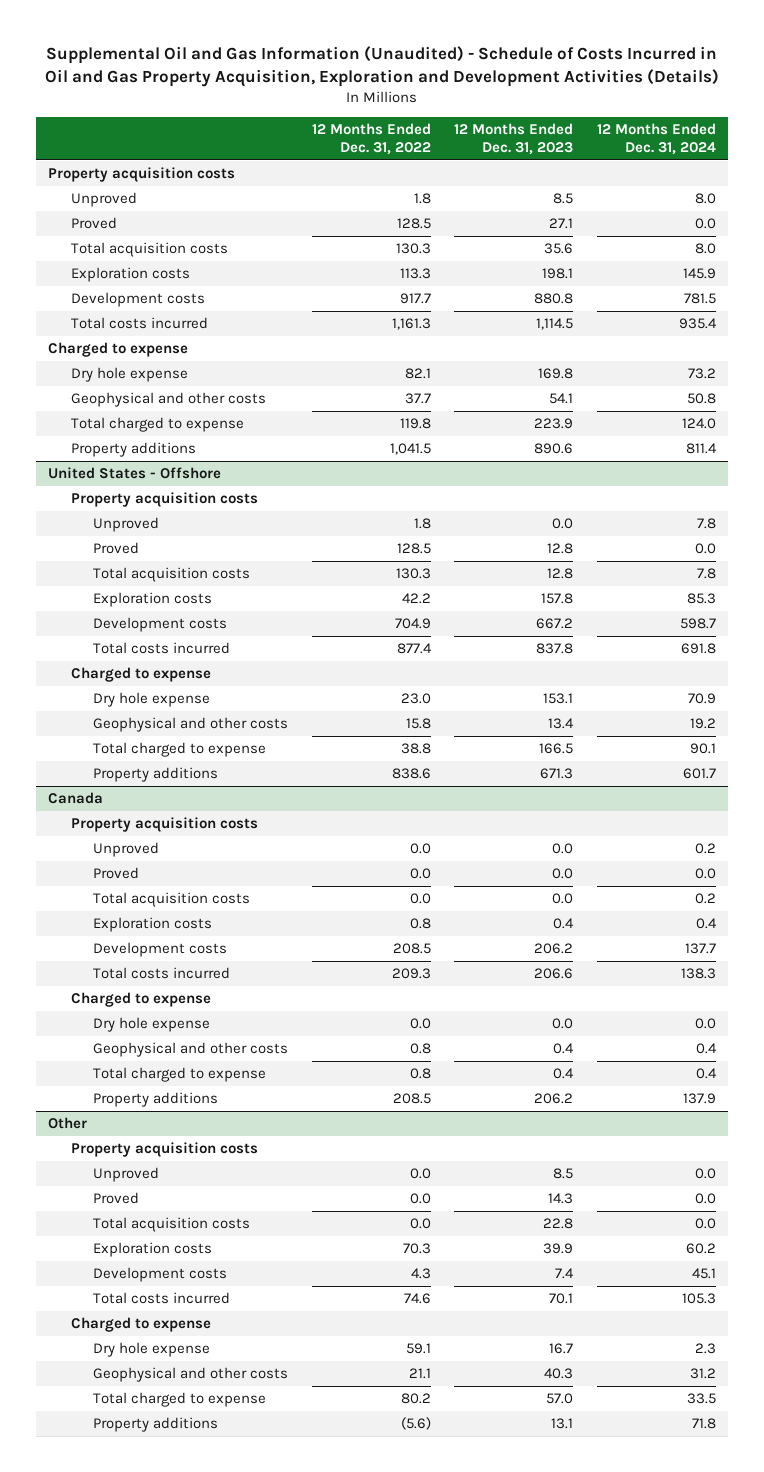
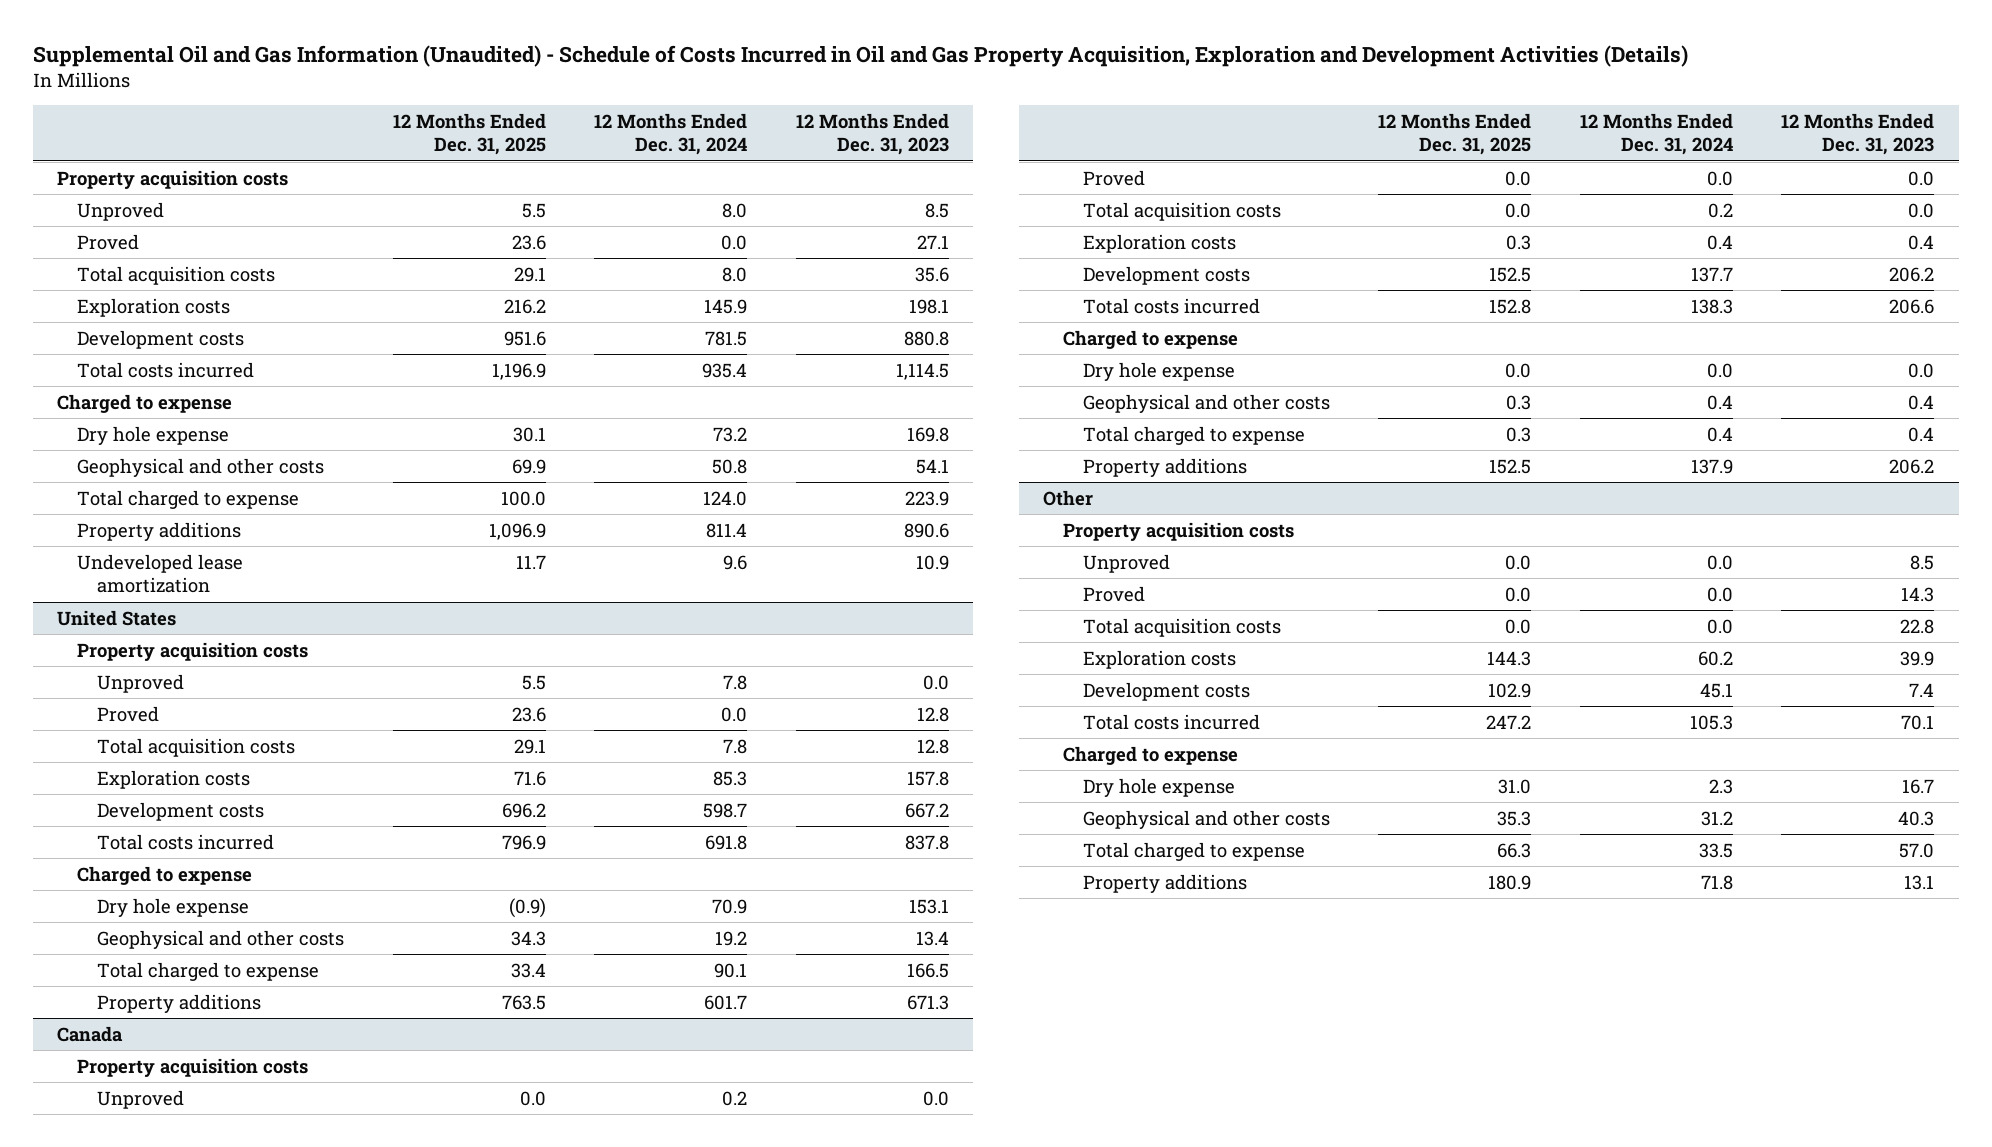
- | 12 Months Ended Dec. 31, 2022 | 12 Months Ended Dec. 31, 2023 | 12 Months Ended Dec. 31, 2024
+ | 12 Months Ended Dec. 31, 2025 | 12 Months Ended Dec. 31, 2024 | 12 Months Ended Dec. 31, 2023
- United States - Offshore
+ Undeveloped lease amortization | 11.7 | 9.6 | 10.9
+ United States

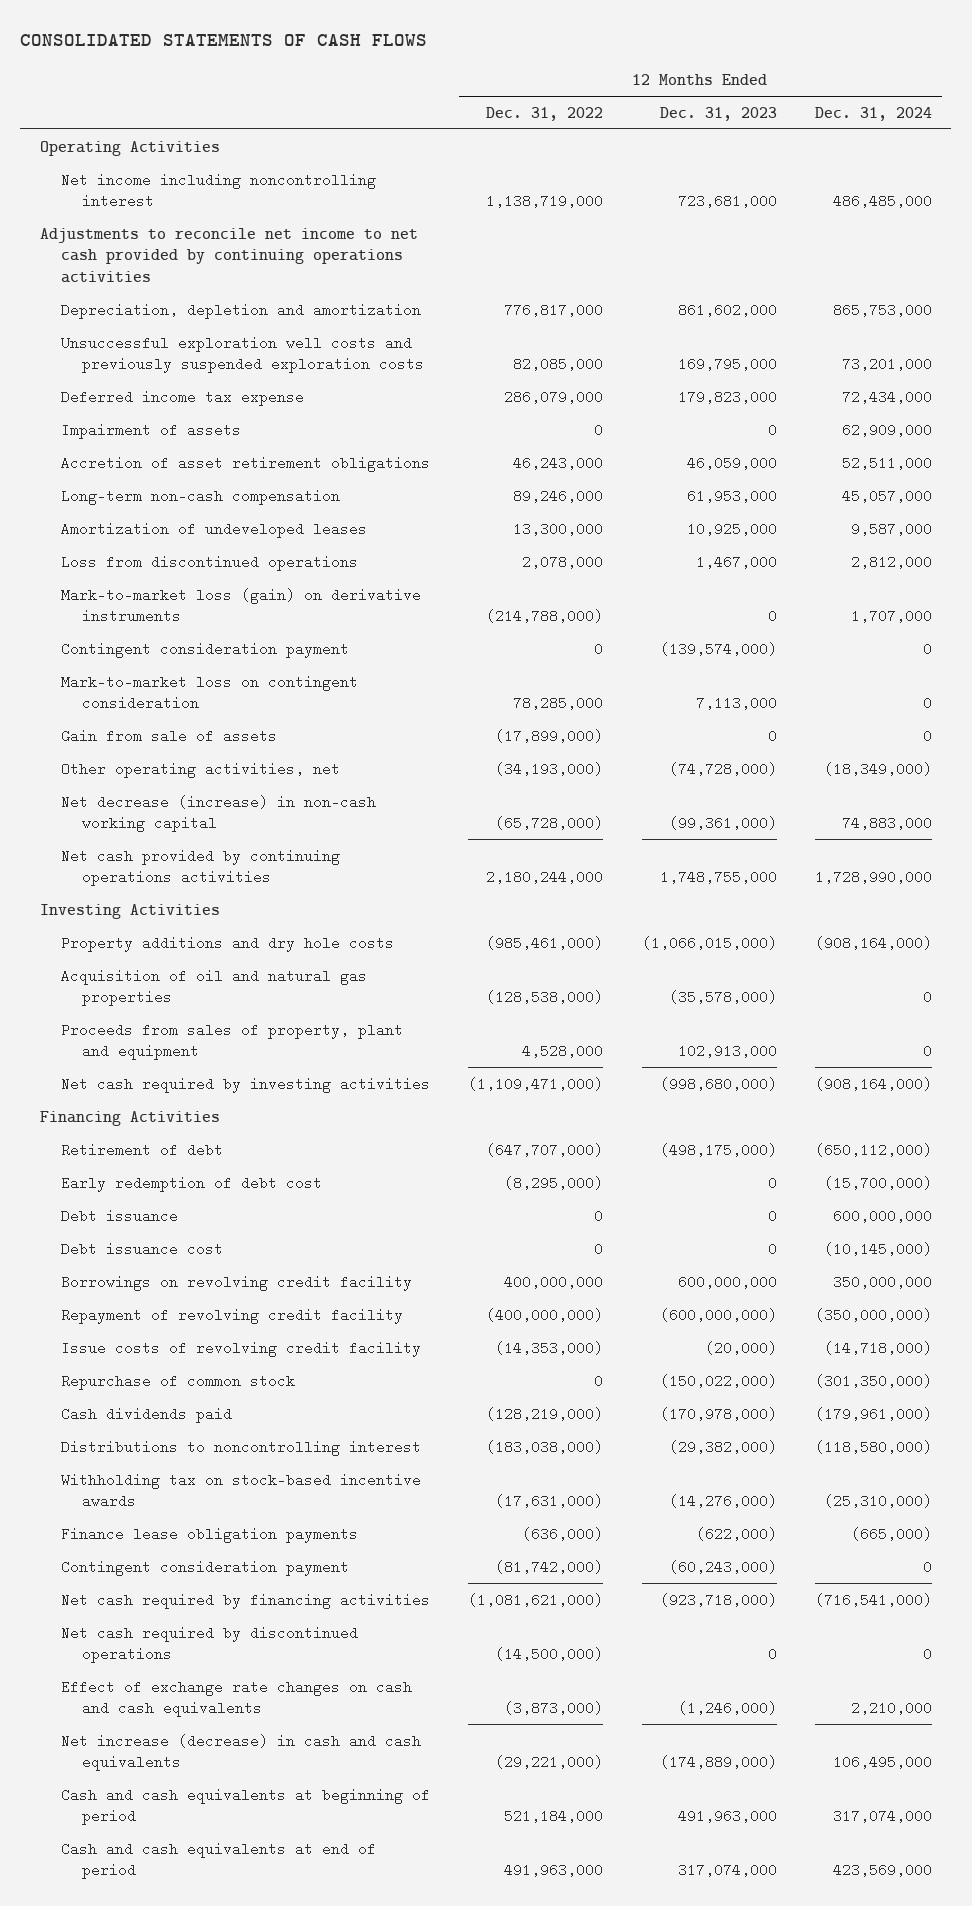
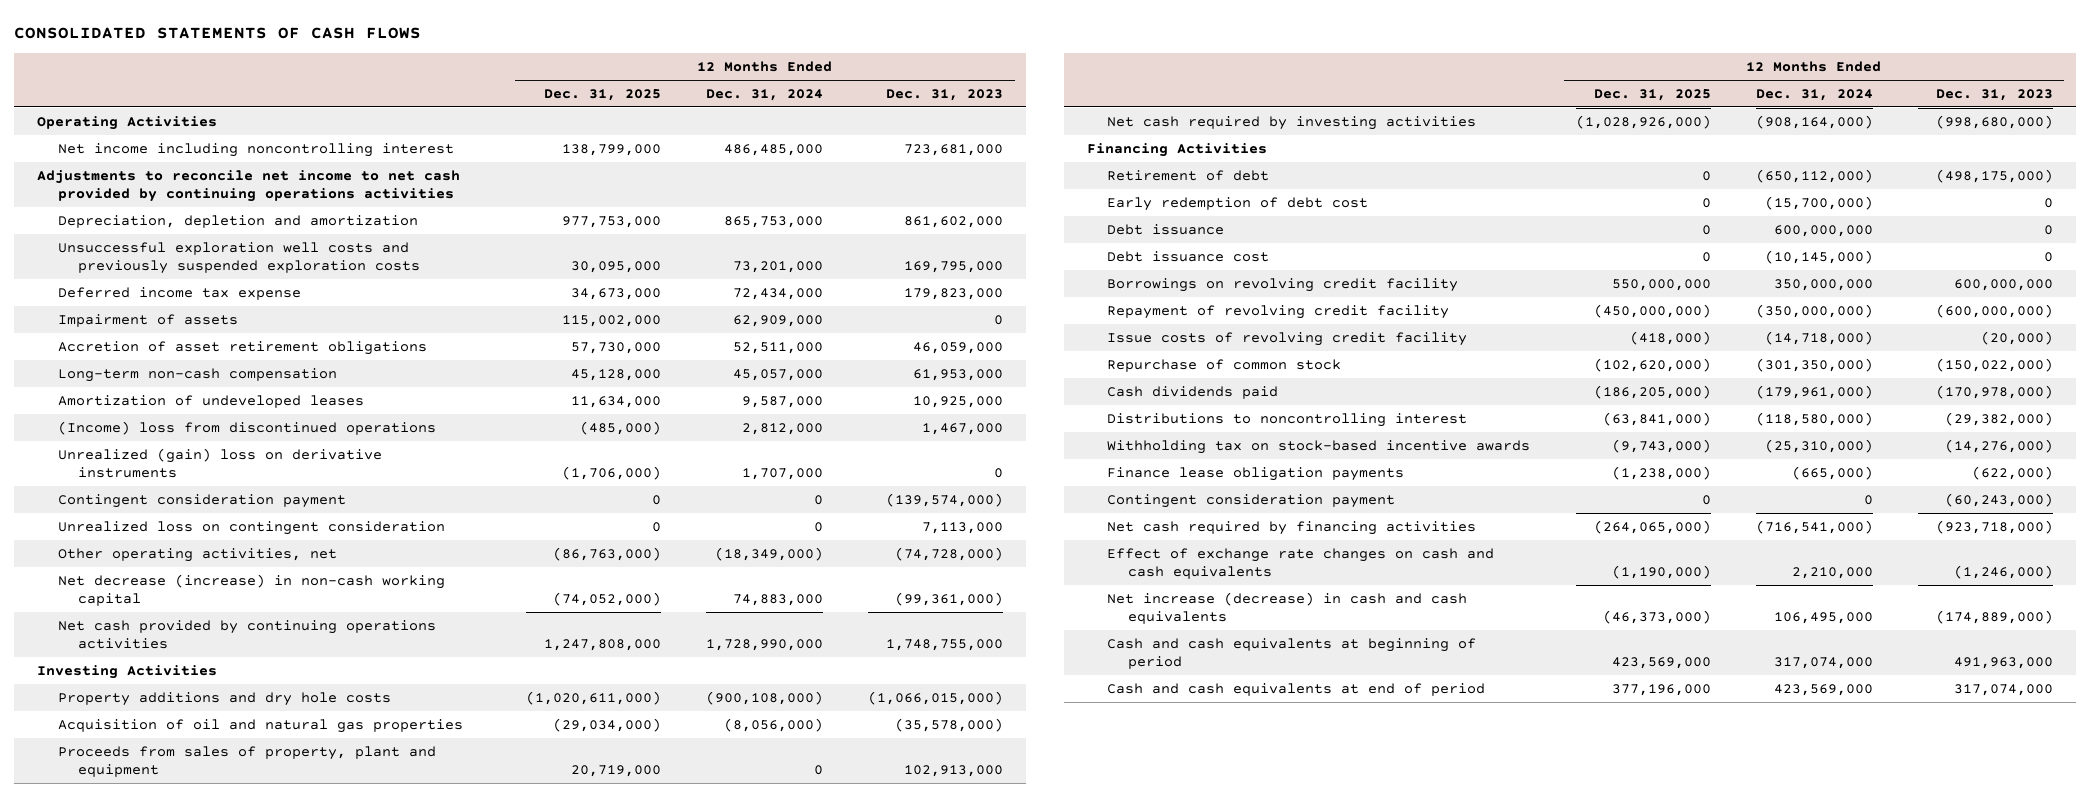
- | 12 Months Ended Dec. 31, 2022 | 12 Months Ended Dec. 31, 2023 | 12 Months Ended Dec. 31, 2024
+ | 12 Months Ended Dec. 31, 2025 | 12 Months Ended Dec. 31, 2024 | 12 Months Ended Dec. 31, 2023
- Loss from discontinued operations | 2,078,000 | 1,467,000 | 2,812,000
- Mark-to-market loss (gain) on derivative instruments | (214,788,000) | 0 | 1,707,000
+ (Income) loss from discontinued operations | (485,000) | 2,812,000 | 1,467,000
+ Unrealized (gain) loss on derivative instruments | (1,706,000) | 1,707,000 | 0
- Mark-to-market loss on contingent consideration | 78,285,000 | 7,113,000 | 0
- Gain from sale of assets | (17,899,000) | 0 | 0
+ Unrealized loss on contingent consideration | 0 | 0 | 7,113,000
- Property additions and dry hole costs | (985,461,000) | (1,066,015,000) | (908,164,000)
- Acquisition of oil and natural gas properties | (128,538,000) | (35,578,000) | 0
+ Property additions and dry hole costs | (1,020,611,000) | (900,108,000) | (1,066,015,000)
+ Acquisition of oil and natural gas properties | (29,034,000) | (8,056,000) | (35,578,000)
- Net cash required by discontinued operations | (14,500,000) | 0 | 0

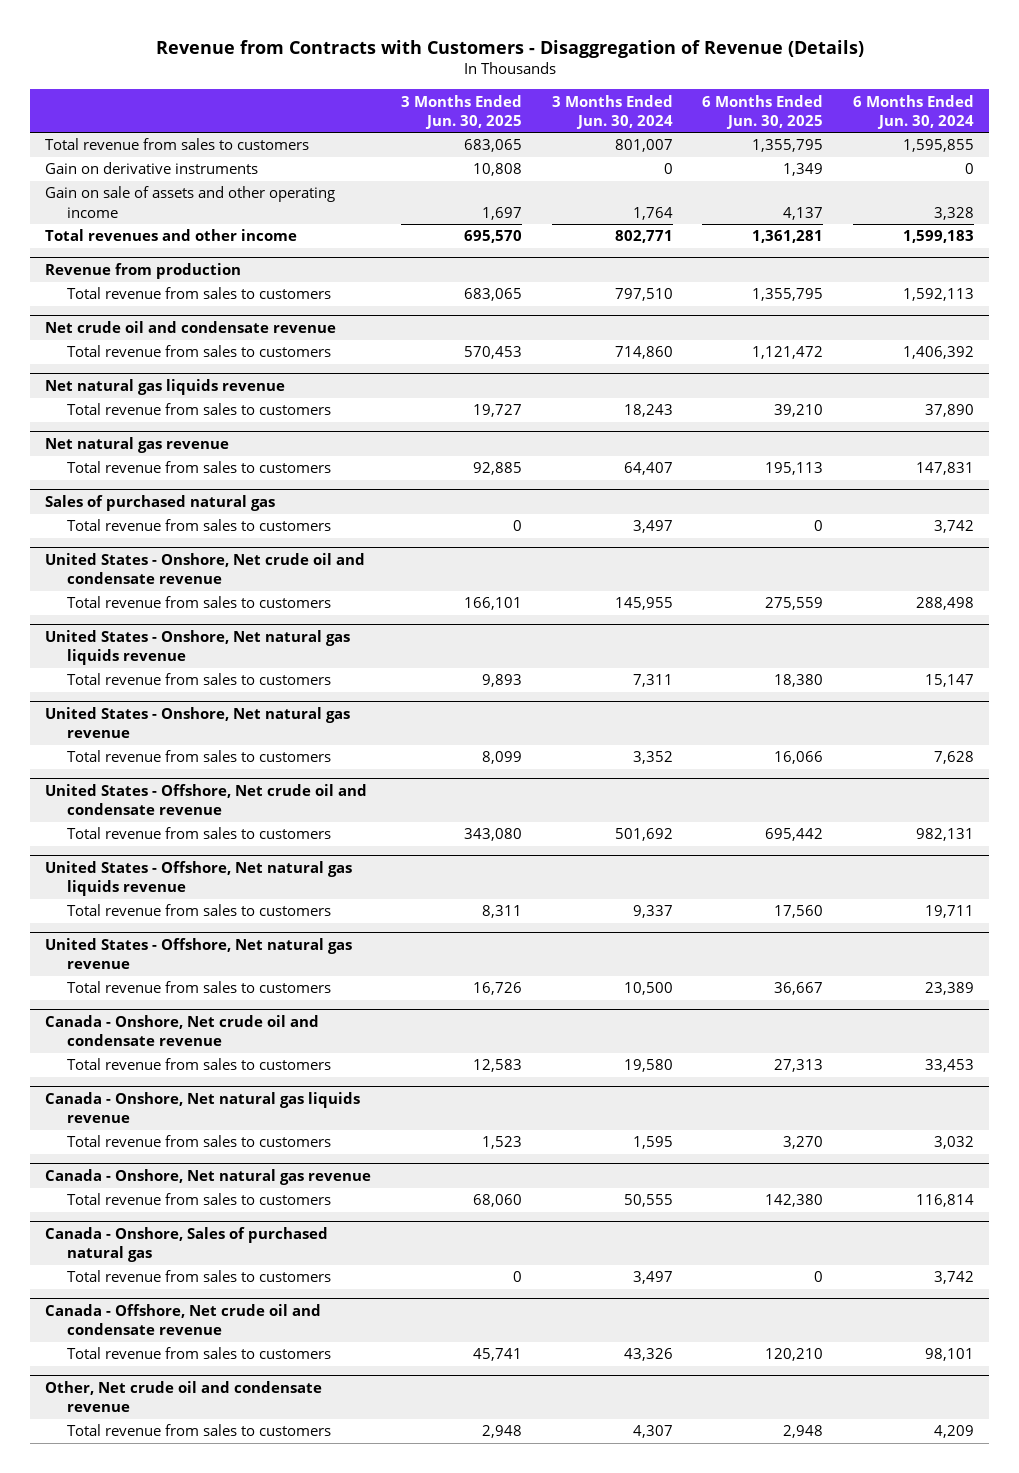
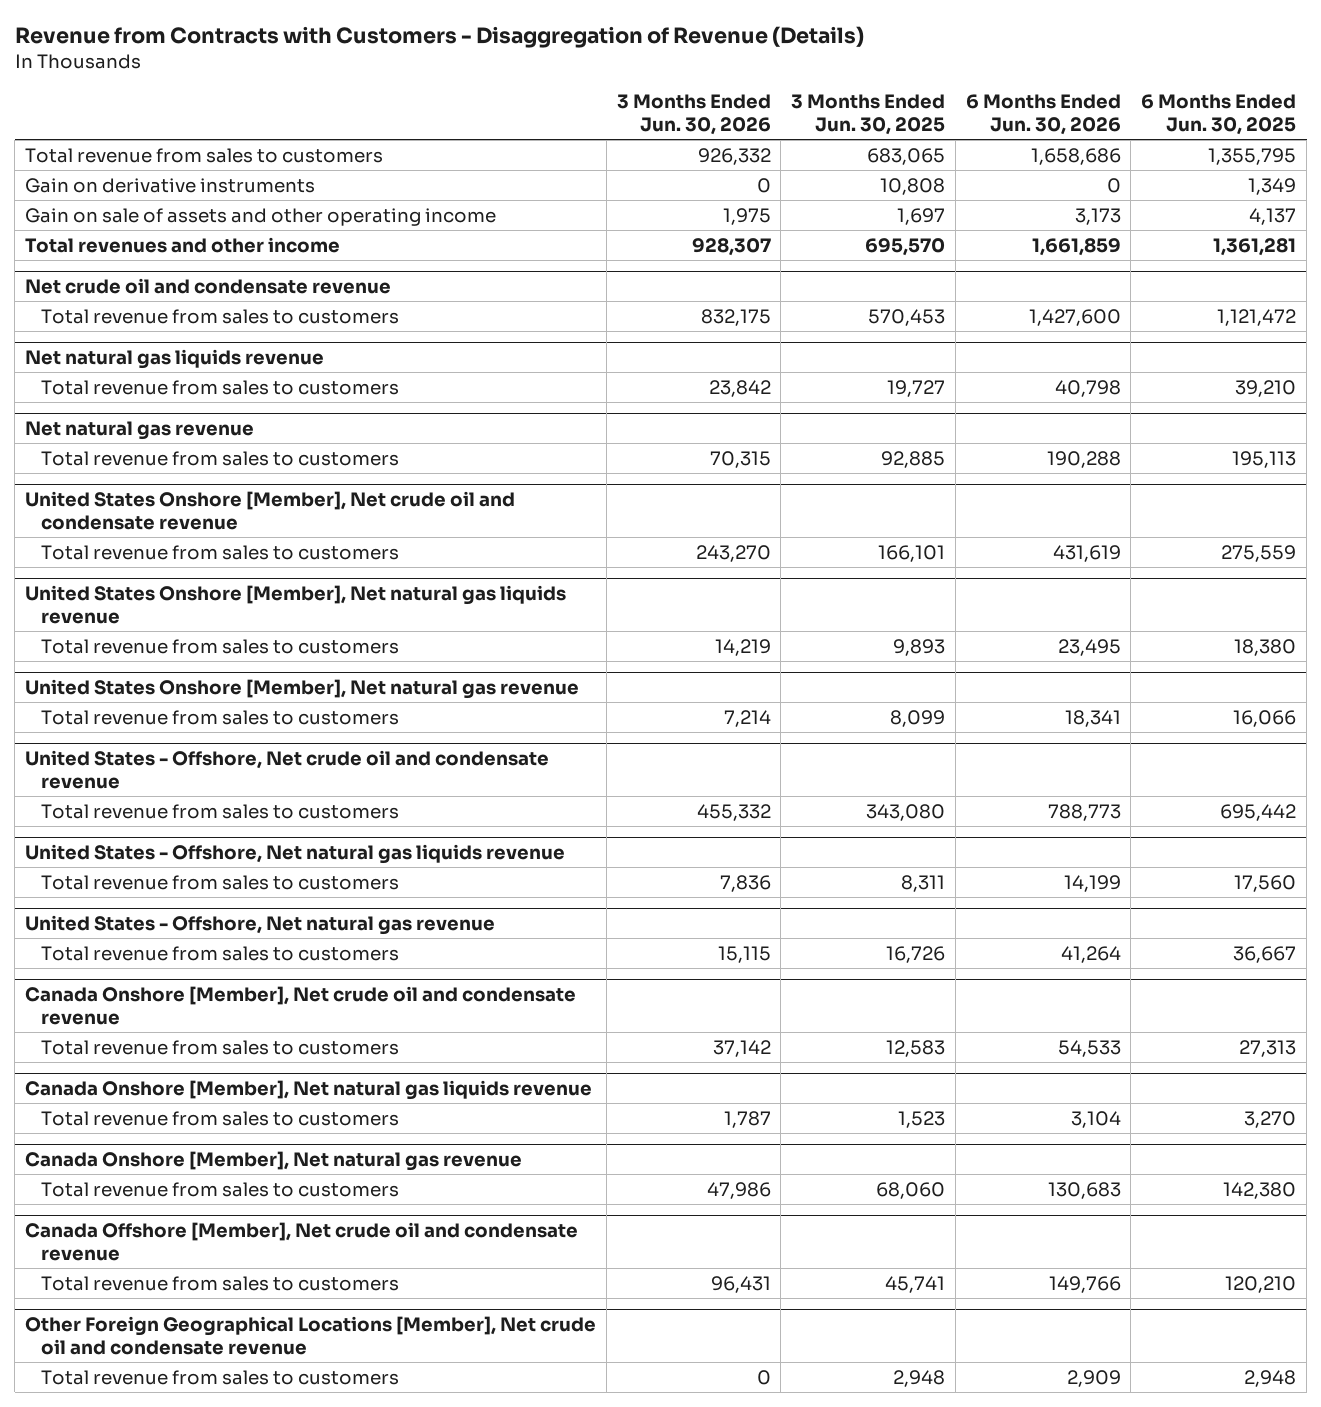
- | 3 Months Ended Jun. 30, 2025 | 3 Months Ended Jun. 30, 2024 | 6 Months Ended Jun. 30, 2025 | 6 Months Ended Jun. 30, 2024
+ | 3 Months Ended Jun. 30, 2026 | 3 Months Ended Jun. 30, 2025 | 6 Months Ended Jun. 30, 2026 | 6 Months Ended Jun. 30, 2025
- Revenue from production
- Total revenue from sales to customers | 683,065 | 797,510 | 1,355,795 | 1,592,113
- Sales of purchased natural gas
- Total revenue from sales to customers | 0 | 3,497 | 0 | 3,742
- United States - Onshore, Net crude oil and condensate revenue
+ United States Onshore [Member], Net crude oil and condensate revenue
- United States - Onshore, Net natural gas liquids revenue
+ United States Onshore [Member], Net natural gas liquids revenue
- United States - Onshore, Net natural gas revenue
+ United States Onshore [Member], Net natural gas revenue
- Canada - Onshore, Net crude oil and condensate revenue
+ Canada Onshore [Member], Net crude oil and condensate revenue
- Canada - Onshore, Net natural gas liquids revenue
+ Canada Onshore [Member], Net natural gas liquids revenue
- Canada - Onshore, Net natural gas revenue
+ Canada Onshore [Member], Net natural gas revenue
- Canada - Onshore, Sales of purchased natural gas
- Total revenue from sales to customers | 0 | 3,497 | 0 | 3,742
- Canada - Offshore, Net crude oil and condensate revenue
+ Canada Offshore [Member], Net crude oil and condensate revenue
- Other, Net crude oil and condensate revenue
+ Other Foreign Geographical Locations [Member], Net crude oil and condensate revenue

